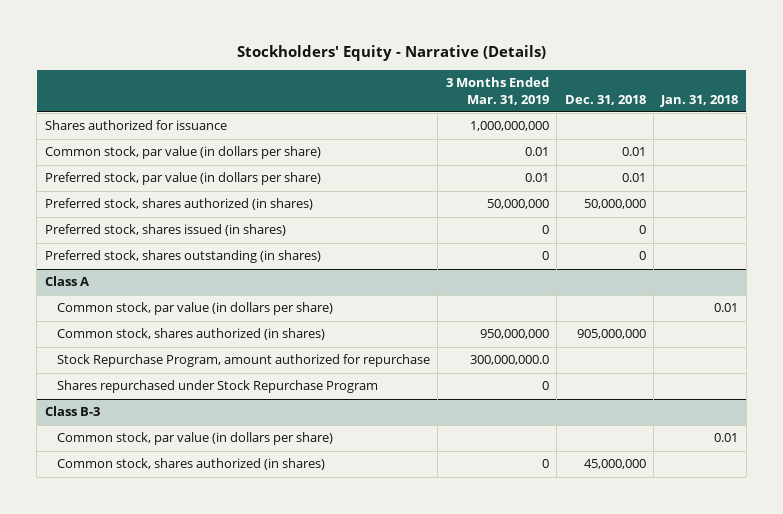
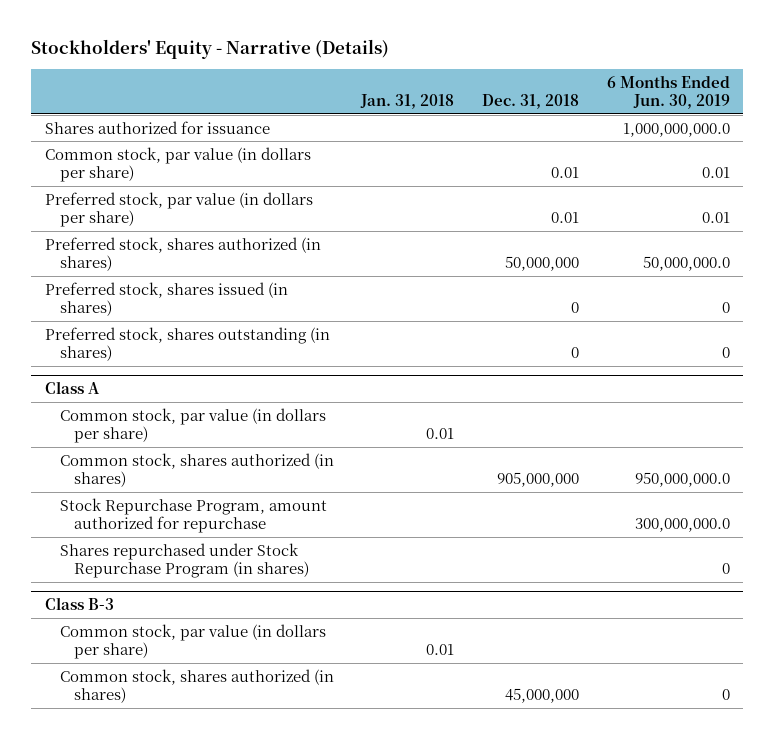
- | 3 Months Ended Mar. 31, 2019 | Dec. 31, 2018 | Jan. 31, 2018
+ | Jan. 31, 2018 | Dec. 31, 2018 | 6 Months Ended Jun. 30, 2019
@ Class A
- Shares repurchased under Stock Repurchase Program | 0 | |
+ Shares repurchased under Stock Repurchase Program (in shares) | | | 0

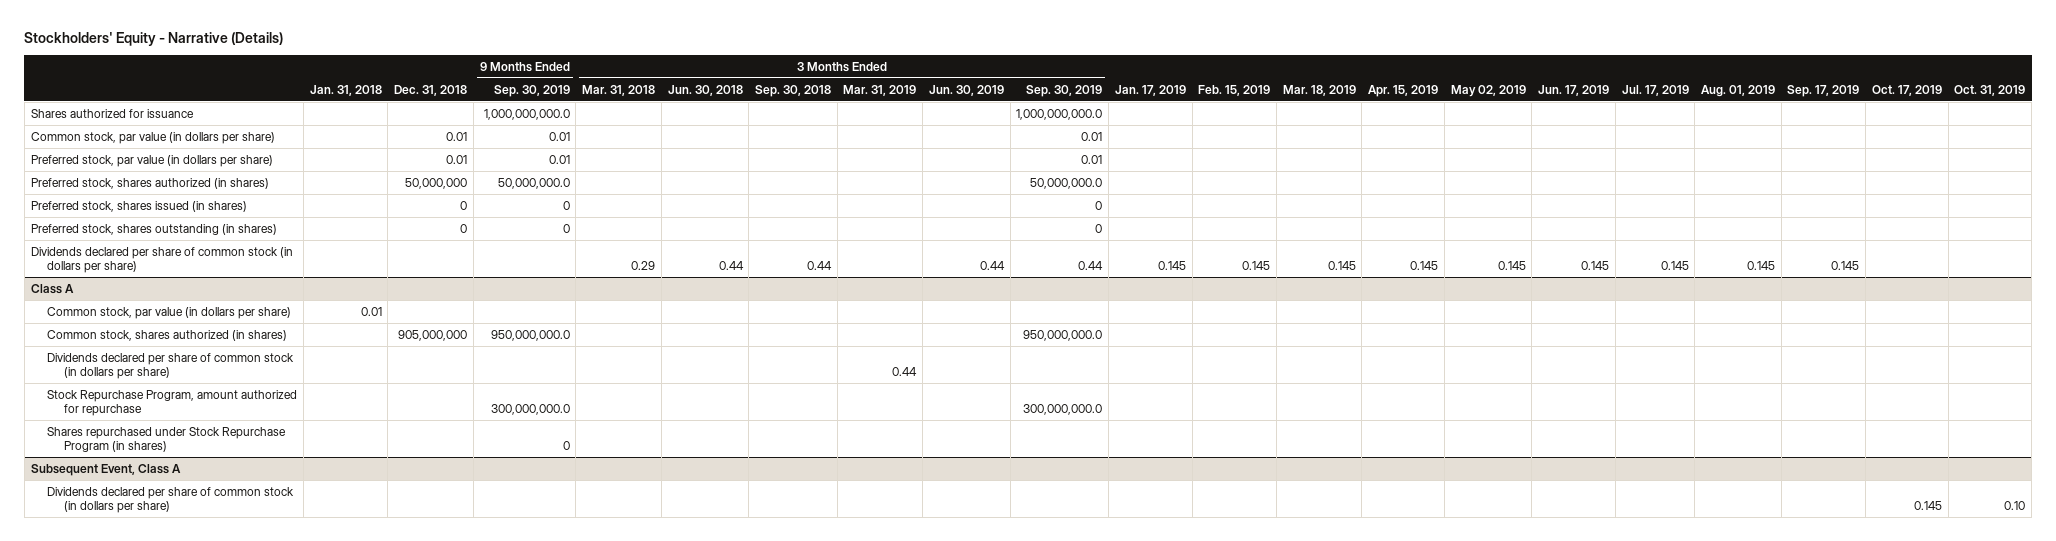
- | Jan. 31, 2018 | Dec. 31, 2018 | 6 Months Ended Jun. 30, 2019
+ | Jan. 31, 2018 | Dec. 31, 2018 | 9 Months Ended Sep. 30, 2019 | 3 Months Ended Mar. 31, 2018 | 3 Months Ended Jun. 30, 2018 | 3 Months Ended Sep. 30, 2018 | 3 Months Ended Mar. 31, 2019 | 3 Months Ended Jun. 30, 2019 | 3 Months Ended Sep. 30, 2019 | Jan. 17, 2019 | Feb. 15, 2019 | Mar. 18, 2019 | Apr. 15, 2019 | May 02, 2019 | Jun. 17, 2019 | Jul. 17, 2019 | Aug. 01, 2019 | Sep. 17, 2019 | Oct. 17, 2019 | Oct. 31, 2019
+ Dividends declared per share of common stock (in dollars per share) | | | | 0.29 | 0.44 | 0.44 | | 0.44 | 0.44 | 0.145 | 0.145 | 0.145 | 0.145 | 0.145 | 0.145 | 0.145 | 0.145 | 0.145 | |
@ Class A
+ Dividends declared per share of common stock (in dollars per share) | | | | | | | 0.44 | | | | | | | | | | | | |
- Class B-3
- Common stock, par value (in dollars per share) | 0.01 | |
- Common stock, shares authorized (in shares) | | 45,000,000 | 0
+ Subsequent Event, Class A
+ Dividends declared per share of common stock (in dollars per share) | | | | | | | | | | | | | | | | | | | 0.145 | 0.10

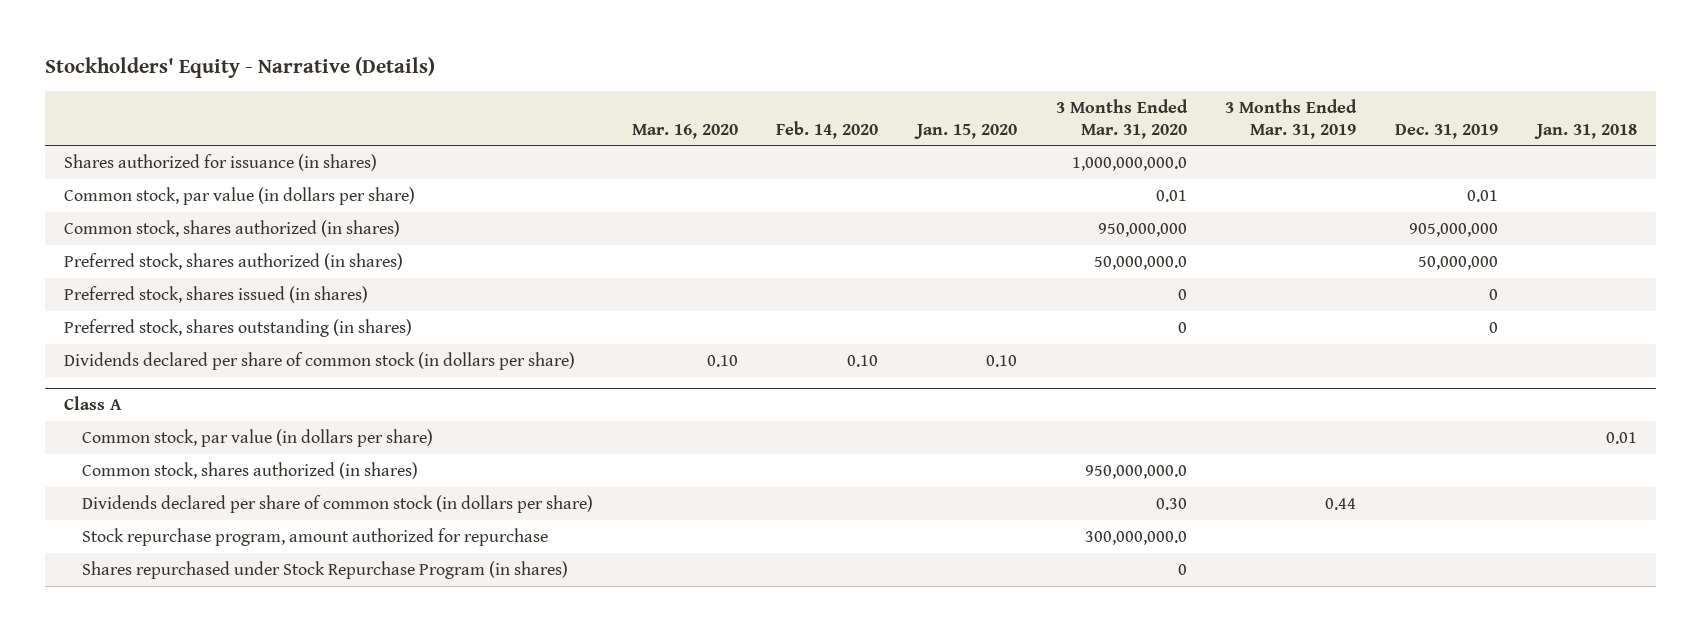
- | Jan. 31, 2018 | Dec. 31, 2018 | 9 Months Ended Sep. 30, 2019 | 3 Months Ended Mar. 31, 2018 | 3 Months Ended Jun. 30, 2018 | 3 Months Ended Sep. 30, 2018 | 3 Months Ended Mar. 31, 2019 | 3 Months Ended Jun. 30, 2019 | 3 Months Ended Sep. 30, 2019 | Jan. 17, 2019 | Feb. 15, 2019 | Mar. 18, 2019 | Apr. 15, 2019 | May 02, 2019 | Jun. 17, 2019 | Jul. 17, 2019 | Aug. 01, 2019 | Sep. 17, 2019 | Oct. 17, 2019 | Oct. 31, 2019
+ | Mar. 16, 2020 | Feb. 14, 2020 | Jan. 15, 2020 | 3 Months Ended Mar. 31, 2020 | 3 Months Ended Mar. 31, 2019 | Dec. 31, 2019 | Jan. 31, 2018
- Shares authorized for issuance | | | 1,000,000,000.0 | | | | | | 1,000,000,000.0 | | | | | | | | | | |
+ Shares authorized for issuance (in shares) | | | | 1,000,000,000.0 | | |
- Preferred stock, par value (in dollars per share) | | 0.01 | 0.01 | | | | | | 0.01 | | | | | | | | | | |
+ Common stock, shares authorized (in shares) | | | | 950,000,000 | | 905,000,000 |
@ Class A
- Stock Repurchase Program, amount authorized for repurchase | | | 300,000,000.0 | | | | | | 300,000,000.0 | | | | | | | | | | |
+ Stock repurchase program, amount authorized for repurchase | | | | 300,000,000.0 | | |
- Subsequent Event, Class A
- Dividends declared per share of common stock (in dollars per share) | | | | | | | | | | | | | | | | | | | 0.145 | 0.10

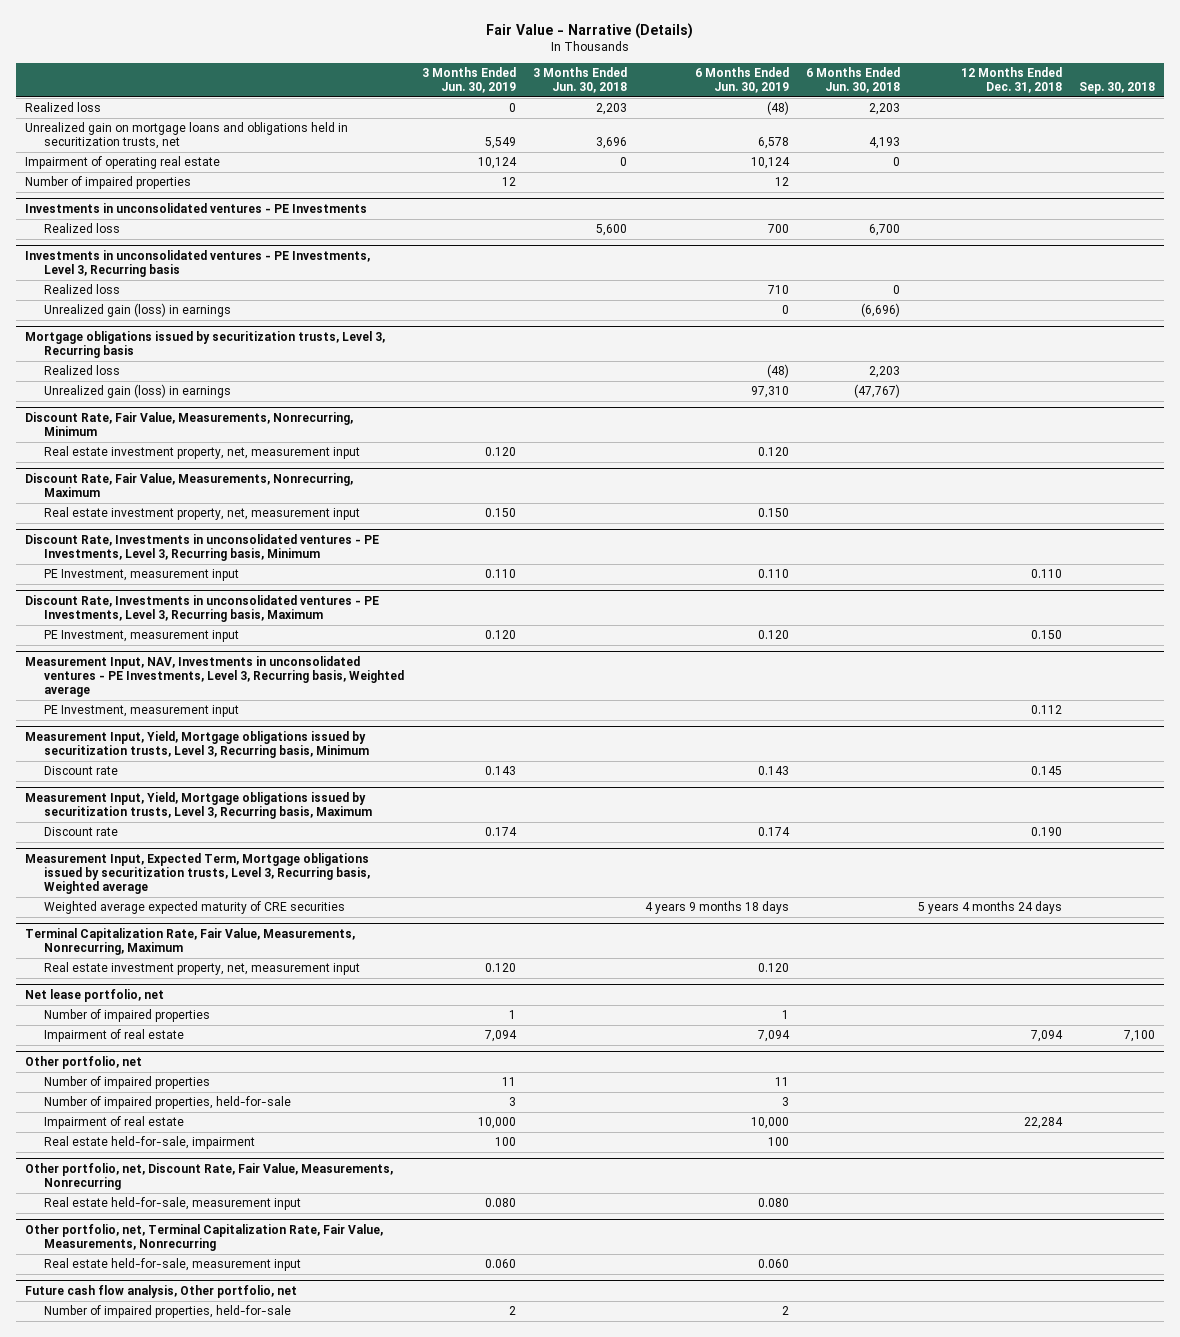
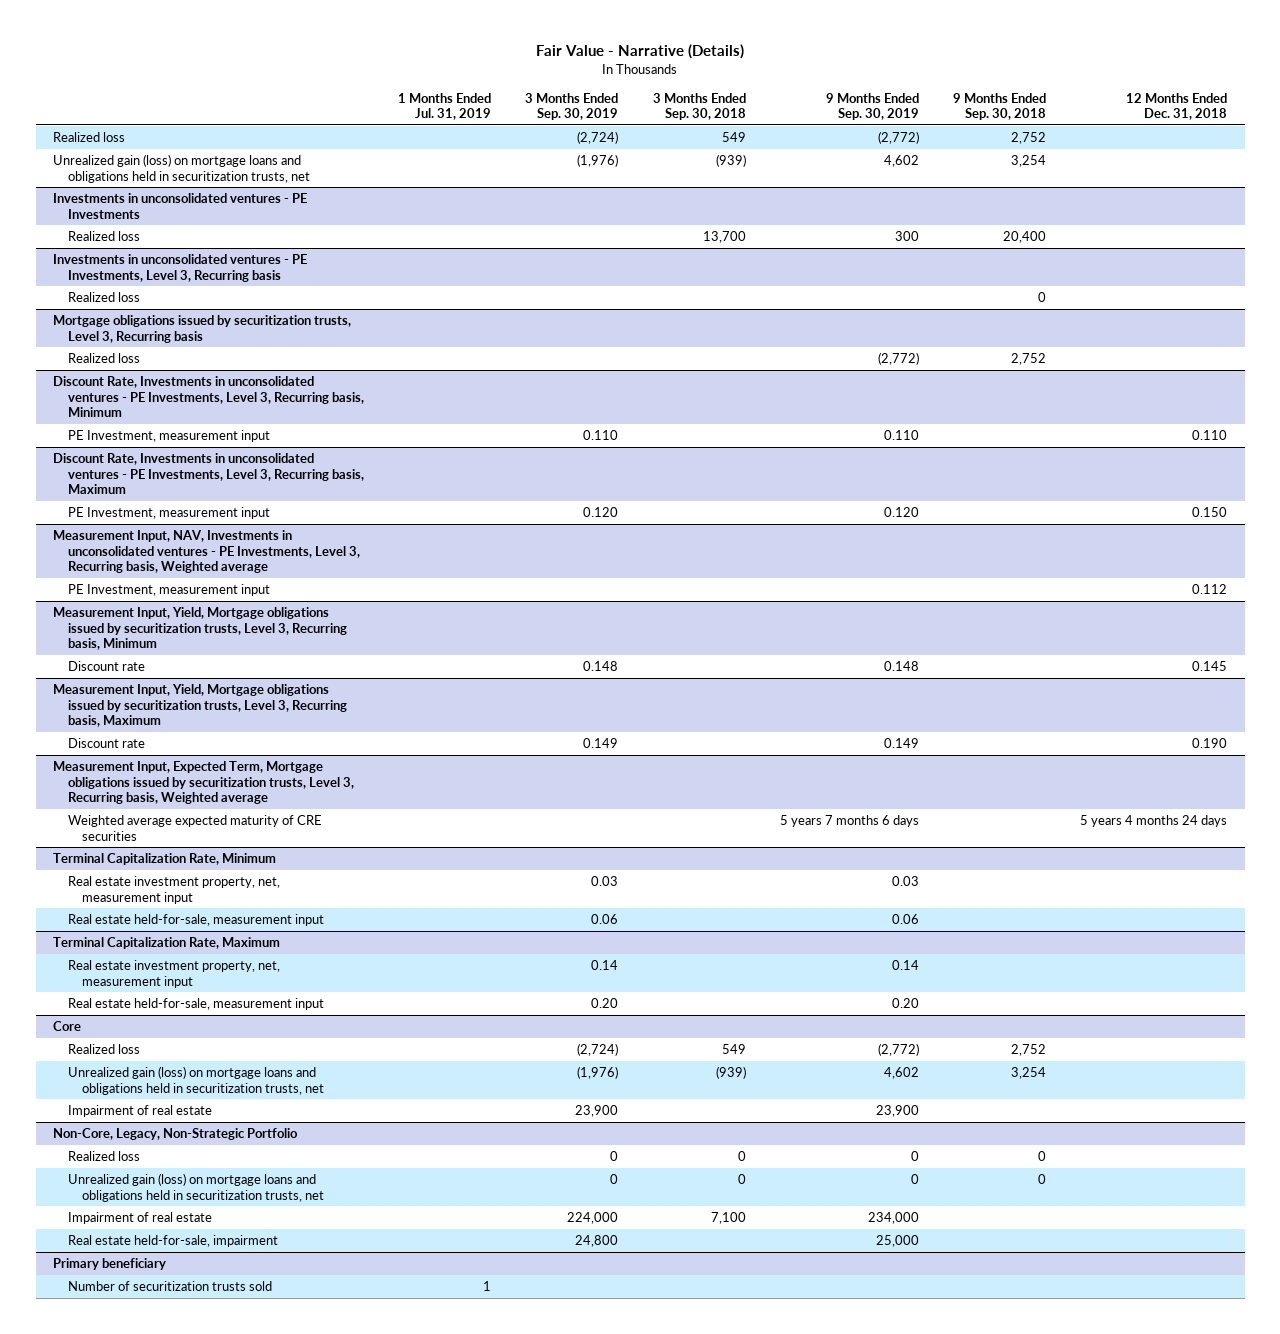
- | 3 Months Ended Jun. 30, 2019 | 3 Months Ended Jun. 30, 2018 | 6 Months Ended Jun. 30, 2019 | 6 Months Ended Jun. 30, 2018 | 12 Months Ended Dec. 31, 2018 | Sep. 30, 2018
+ | 1 Months Ended Jul. 31, 2019 | 3 Months Ended Sep. 30, 2019 | 3 Months Ended Sep. 30, 2018 | 9 Months Ended Sep. 30, 2019 | 9 Months Ended Sep. 30, 2018 | 12 Months Ended Dec. 31, 2018
- Unrealized gain on mortgage loans and obligations held in securitization trusts, net | 5,549 | 3,696 | 6,578 | 4,193 | |
- Impairment of operating real estate | 10,124 | 0 | 10,124 | 0 | |
- Number of impaired properties | 12 | | 12 | | |
+ Unrealized gain (loss) on mortgage loans and obligations held in securitization trusts, net | | (1,976) | (939) | 4,602 | 3,254 |
@ Investments in unconsolidated ventures - PE Investments, Level 3, Recurring basis
- Unrealized gain (loss) in earnings | | | 0 | (6,696) | |
@ Mortgage obligations issued by securitization trusts, Level 3, Recurring basis
- Unrealized gain (loss) in earnings | | | 97,310 | (47,767) | |
- Discount Rate, Fair Value, Measurements, Nonrecurring, Minimum
- Real estate investment property, net, measurement input | 0.120 | | 0.120 | | |
- Discount Rate, Fair Value, Measurements, Nonrecurring, Maximum
- Real estate investment property, net, measurement input | 0.150 | | 0.150 | | |
- Terminal Capitalization Rate, Fair Value, Measurements, Nonrecurring, Maximum
+ Terminal Capitalization Rate, Minimum
+ Real estate investment property, net, measurement input | | 0.03 | | 0.03 | |
+ Real estate held-for-sale, measurement input | | 0.06 | | 0.06 | |
+ Terminal Capitalization Rate, Maximum
- Net lease portfolio, net
- Number of impaired properties | 1 | | 1 | | |
- Impairment of real estate | 7,094 | | 7,094 | | 7,094 | 7,100
- Other portfolio, net
- Number of impaired properties | 11 | | 11 | | |
- Number of impaired properties, held-for-sale | 3 | | 3 | | |
- Impairment of real estate | 10,000 | | 10,000 | | 22,284 |
- Real estate held-for-sale, impairment | 100 | | 100 | | |
- Other portfolio, net, Discount Rate, Fair Value, Measurements, Nonrecurring
- Real estate held-for-sale, measurement input | 0.080 | | 0.080 | | |
- Other portfolio, net, Terminal Capitalization Rate, Fair Value, Measurements, Nonrecurring
- Real estate held-for-sale, measurement input | 0.060 | | 0.060 | | |
- Future cash flow analysis, Other portfolio, net
- Number of impaired properties, held-for-sale | 2 | | 2 | | |
+ Real estate held-for-sale, measurement input | | 0.20 | | 0.20 | |
+ Core
+ Realized loss | | (2,724) | 549 | (2,772) | 2,752 |
+ Unrealized gain (loss) on mortgage loans and obligations held in securitization trusts, net | | (1,976) | (939) | 4,602 | 3,254 |
+ Impairment of real estate | | 23,900 | | 23,900 | |
+ Non-Core, Legacy, Non-Strategic Portfolio
+ Realized loss | | 0 | 0 | 0 | 0 |
+ Unrealized gain (loss) on mortgage loans and obligations held in securitization trusts, net | | 0 | 0 | 0 | 0 |
+ Impairment of real estate | | 224,000 | 7,100 | 234,000 | |
+ Real estate held-for-sale, impairment | | 24,800 | | 25,000 | |
+ Primary beneficiary
+ Number of securitization trusts sold | 1 | | | | |

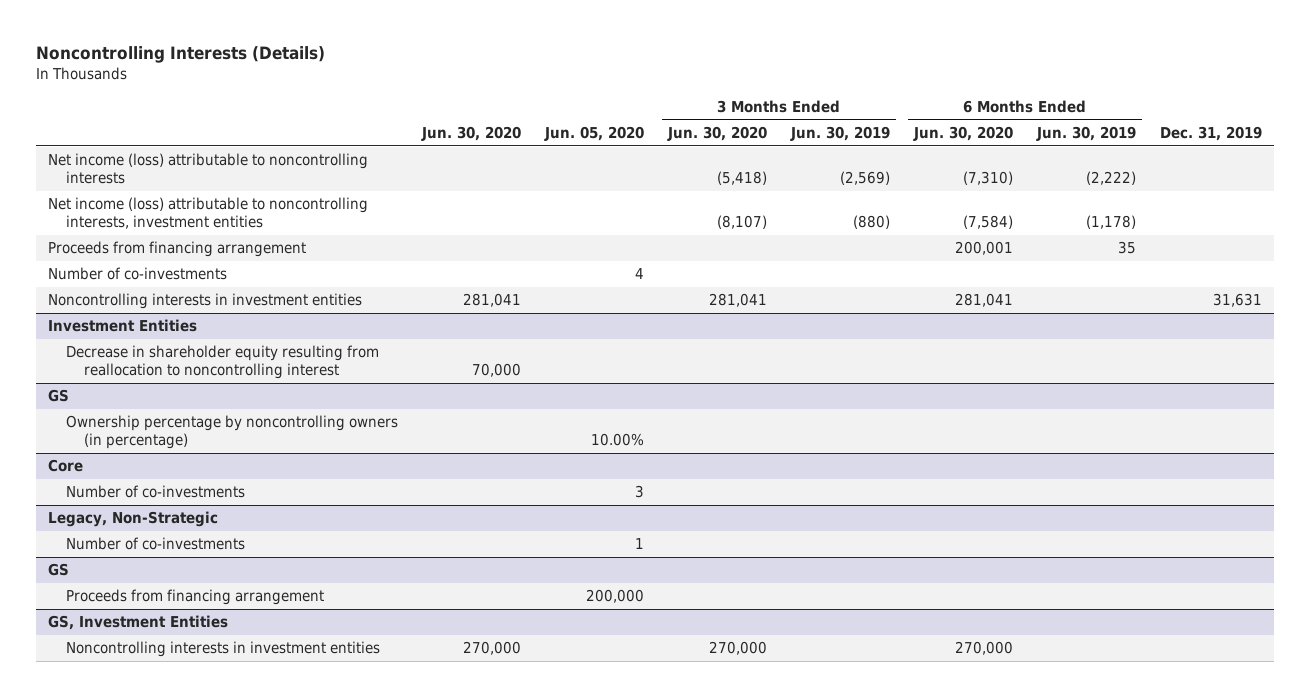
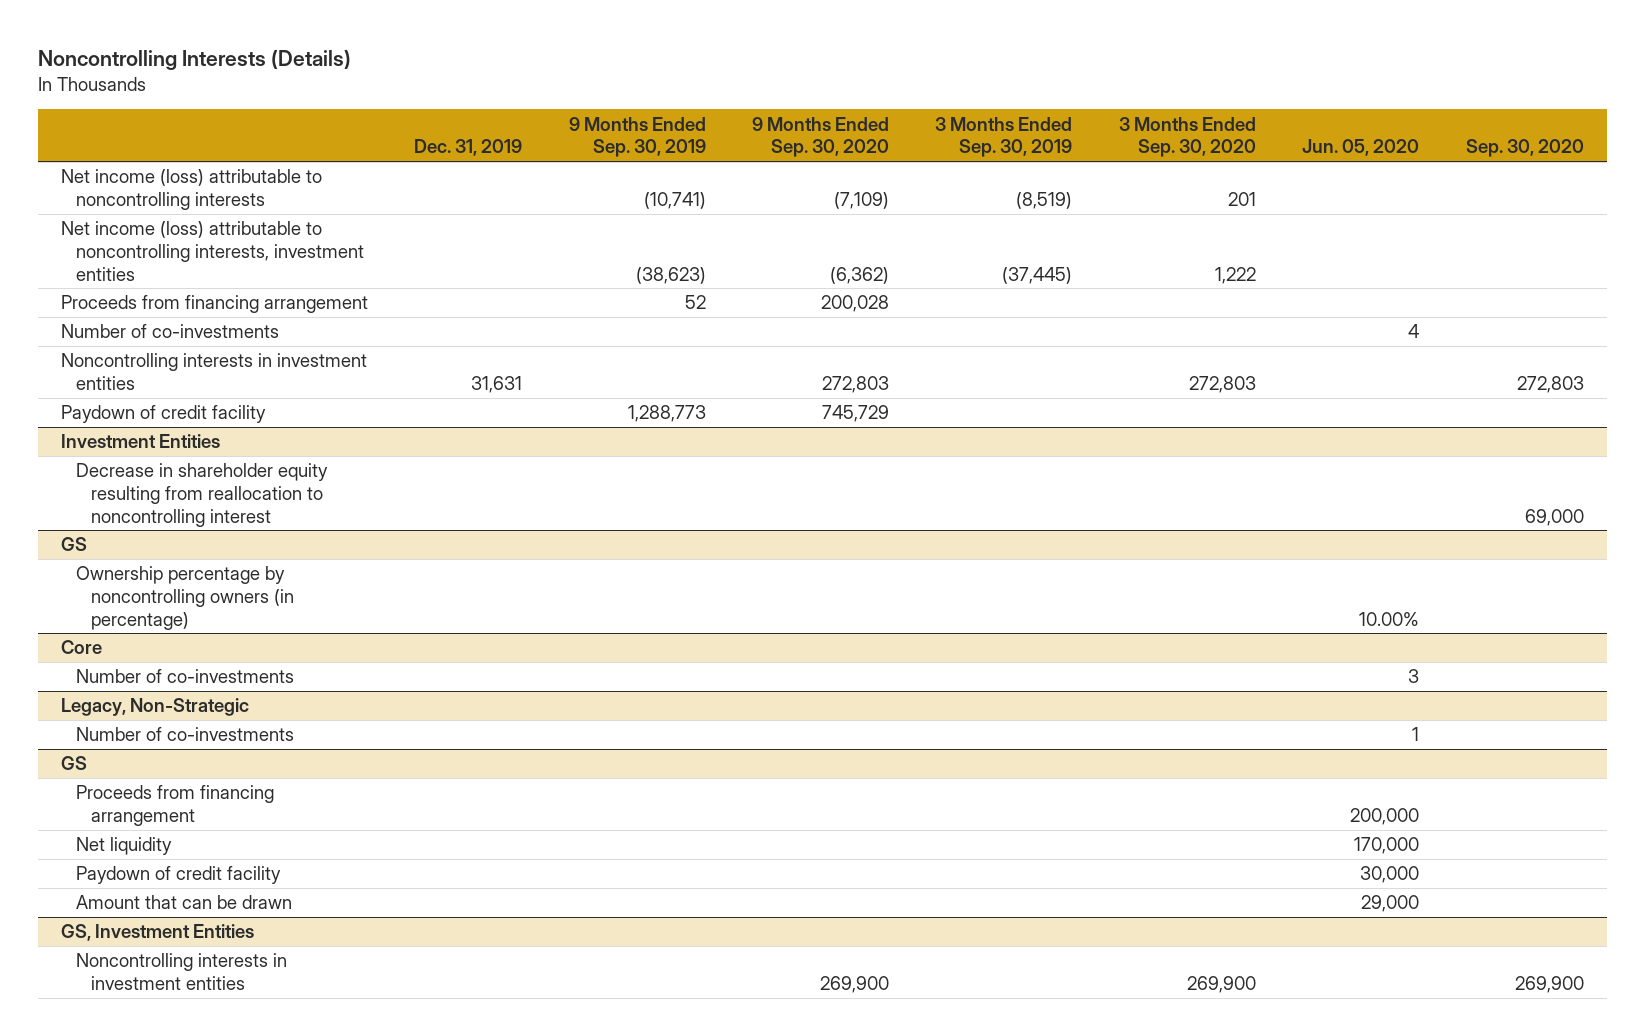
- | Jun. 30, 2020 | Jun. 05, 2020 | 3 Months Ended Jun. 30, 2020 | 3 Months Ended Jun. 30, 2019 | 6 Months Ended Jun. 30, 2020 | 6 Months Ended Jun. 30, 2019 | Dec. 31, 2019
+ | Dec. 31, 2019 | 9 Months Ended Sep. 30, 2019 | 9 Months Ended Sep. 30, 2020 | 3 Months Ended Sep. 30, 2019 | 3 Months Ended Sep. 30, 2020 | Jun. 05, 2020 | Sep. 30, 2020
+ Paydown of credit facility | | 1,288,773 | 745,729 | | | |
@ GS
+ Net liquidity | | | | | | 170,000 |
+ Paydown of credit facility | | | | | | 30,000 |
+ Amount that can be drawn | | | | | | 29,000 |

